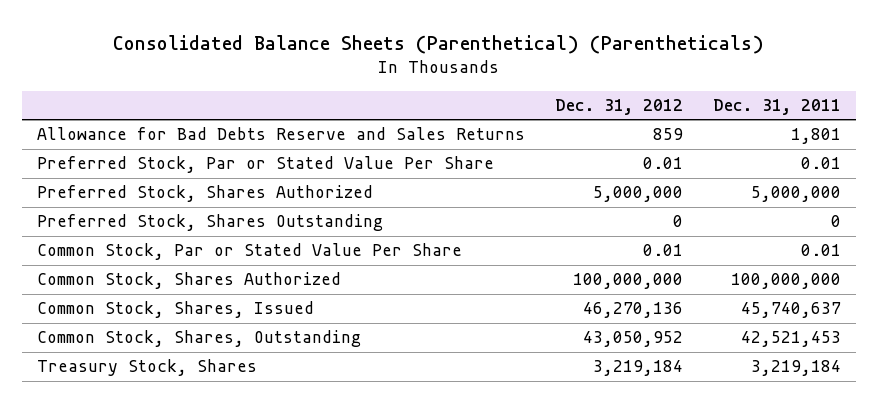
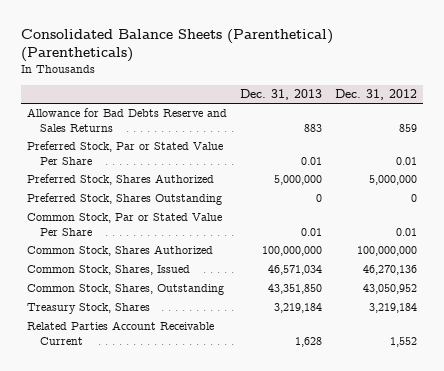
- | Dec. 31, 2012 | Dec. 31, 2011
+ | Dec. 31, 2013 | Dec. 31, 2012
+ Related Parties Account Receivable Current | 1,628 | 1,552

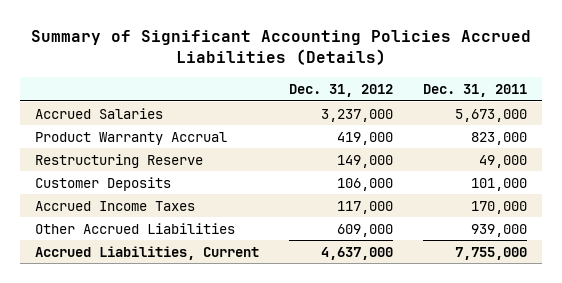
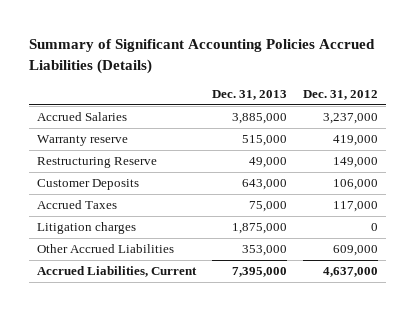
- | Dec. 31, 2012 | Dec. 31, 2011
+ | Dec. 31, 2013 | Dec. 31, 2012
- Product Warranty Accrual | 419,000 | 823,000
+ Warranty reserve | 515,000 | 419,000
- Accrued Income Taxes | 117,000 | 170,000
+ Accrued Taxes | 75,000 | 117,000
+ Litigation charges | 1,875,000 | 0

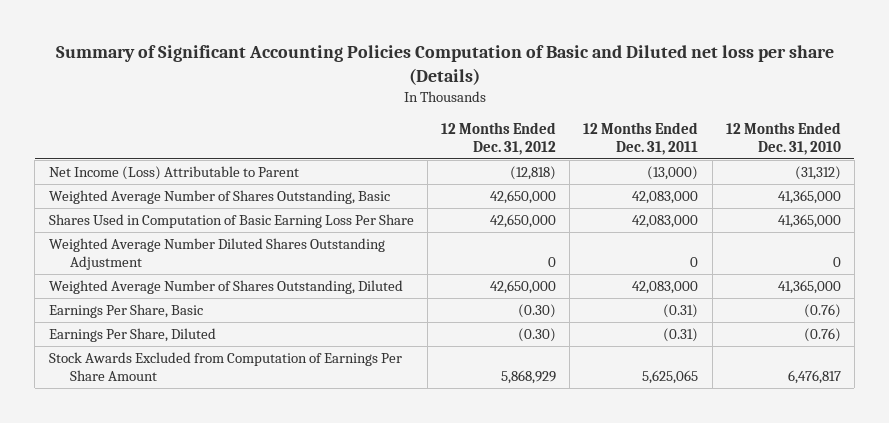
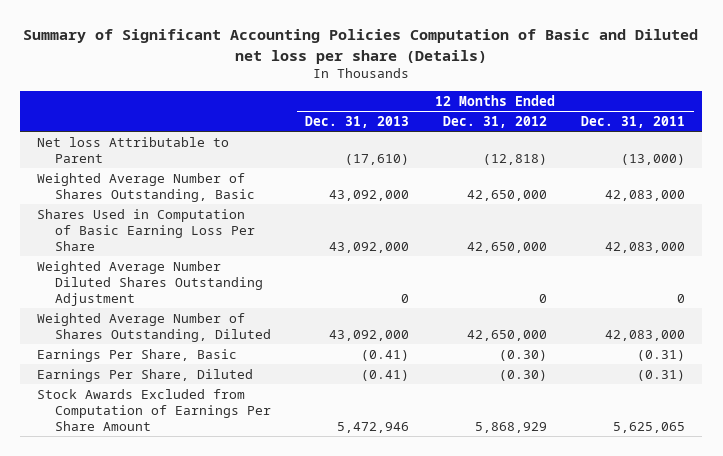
- | 12 Months Ended Dec. 31, 2012 | 12 Months Ended Dec. 31, 2011 | 12 Months Ended Dec. 31, 2010
+ | 12 Months Ended Dec. 31, 2013 | 12 Months Ended Dec. 31, 2012 | 12 Months Ended Dec. 31, 2011
- Net Income (Loss) Attributable to Parent | (12,818) | (13,000) | (31,312)
+ Net loss Attributable to Parent | (17,610) | (12,818) | (13,000)

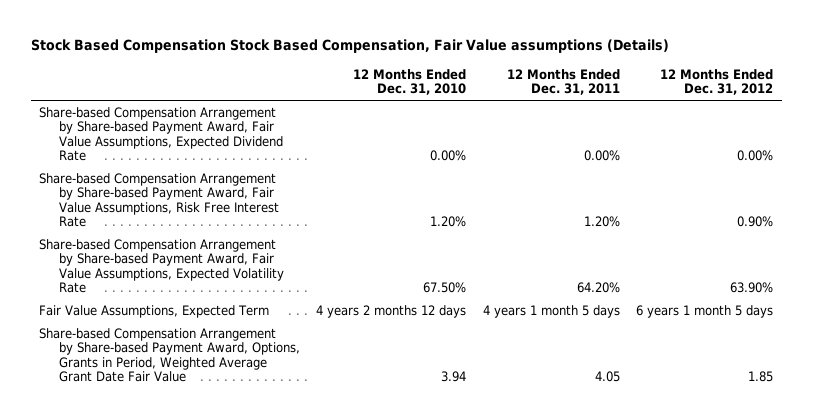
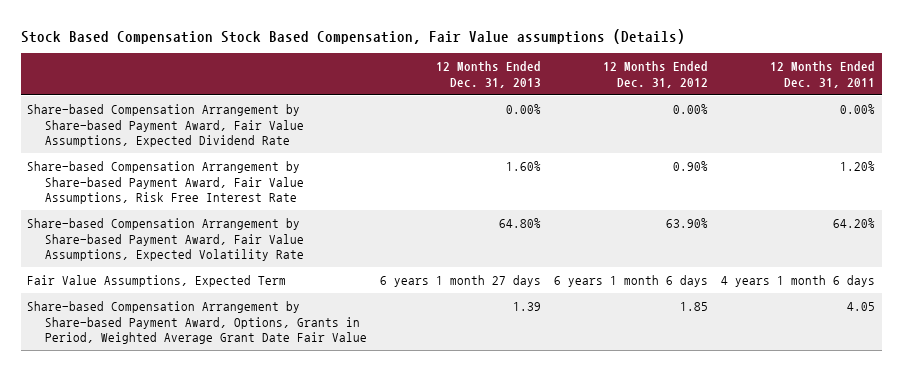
- | 12 Months Ended Dec. 31, 2010 | 12 Months Ended Dec. 31, 2011 | 12 Months Ended Dec. 31, 2012
+ | 12 Months Ended Dec. 31, 2013 | 12 Months Ended Dec. 31, 2012 | 12 Months Ended Dec. 31, 2011
- Fair Value Assumptions, Expected Term | 4 years 2 months 12 days | 4 years 1 month 5 days | 6 years 1 month 5 days
+ Fair Value Assumptions, Expected Term | 6 years 1 month 27 days | 6 years 1 month 6 days | 4 years 1 month 6 days

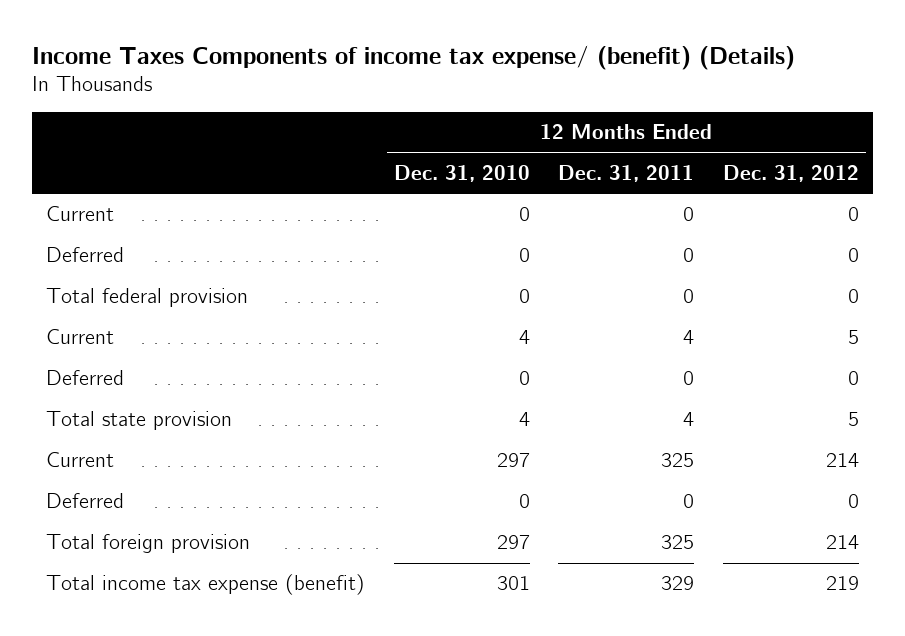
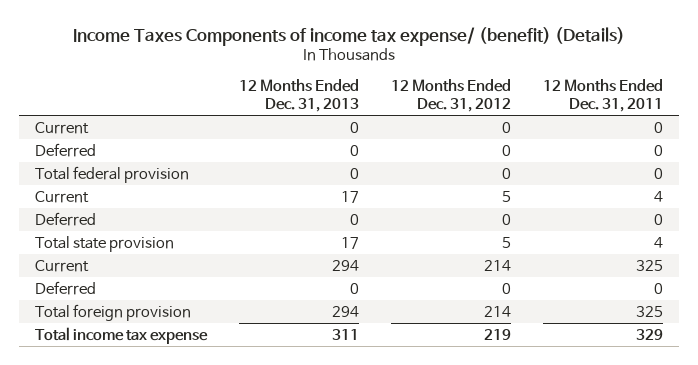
- | 12 Months Ended Dec. 31, 2010 | 12 Months Ended Dec. 31, 2011 | 12 Months Ended Dec. 31, 2012
+ | 12 Months Ended Dec. 31, 2013 | 12 Months Ended Dec. 31, 2012 | 12 Months Ended Dec. 31, 2011
- Total income tax expense (benefit) | 301 | 329 | 219
+ Total income tax expense | 311 | 219 | 329

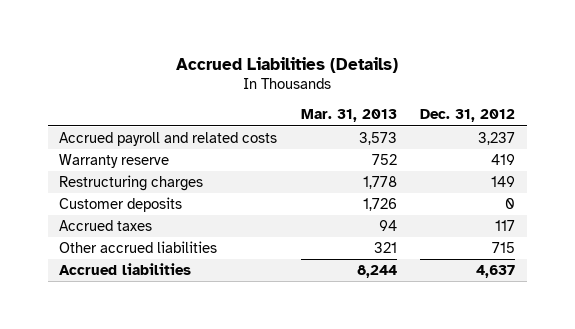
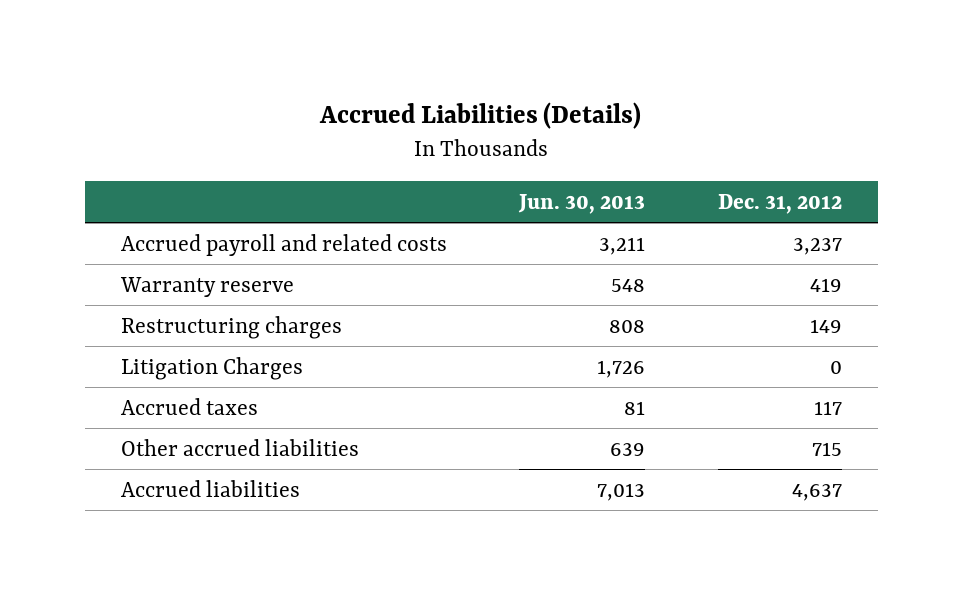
- | Mar. 31, 2013 | Dec. 31, 2012
+ | Jun. 30, 2013 | Dec. 31, 2012
- Customer deposits | 1,726 | 0
+ Litigation Charges | 1,726 | 0

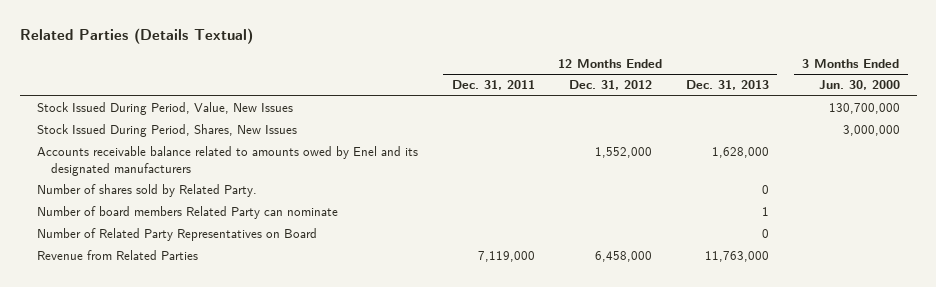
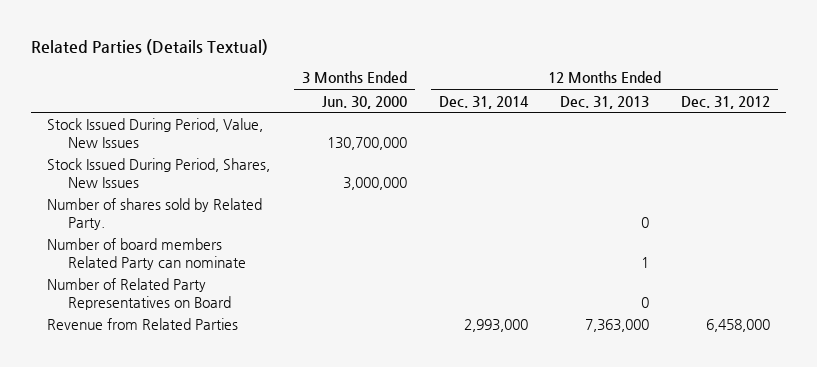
- | 12 Months Ended Dec. 31, 2011 | 12 Months Ended Dec. 31, 2012 | 12 Months Ended Dec. 31, 2013 | 3 Months Ended Jun. 30, 2000
+ | 3 Months Ended Jun. 30, 2000 | 12 Months Ended Dec. 31, 2014 | 12 Months Ended Dec. 31, 2013 | 12 Months Ended Dec. 31, 2012
- Accounts receivable balance related to amounts owed by Enel and its designated manufacturers | | 1,552,000 | 1,628,000 |
- Revenue from Related Parties | 7,119,000 | 6,458,000 | 11,763,000 |
+ Revenue from Related Parties | | 2,993,000 | 7,363,000 | 6,458,000

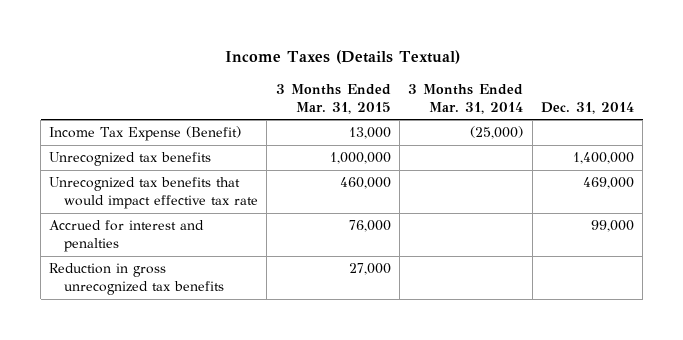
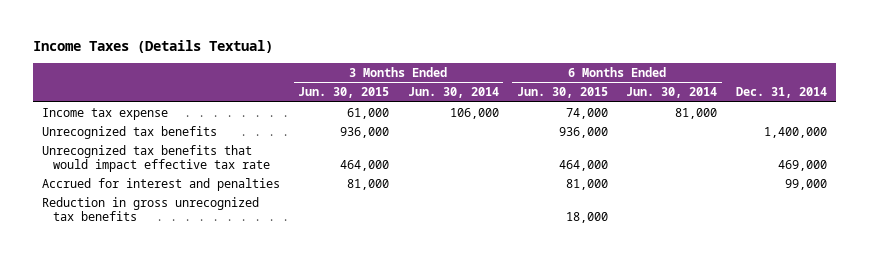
- | 3 Months Ended Mar. 31, 2015 | 3 Months Ended Mar. 31, 2014 | Dec. 31, 2014
+ | 3 Months Ended Jun. 30, 2015 | 3 Months Ended Jun. 30, 2014 | 6 Months Ended Jun. 30, 2015 | 6 Months Ended Jun. 30, 2014 | Dec. 31, 2014
- Income Tax Expense (Benefit) | 13,000 | (25,000) |
+ Income tax expense | 61,000 | 106,000 | 74,000 | 81,000 |

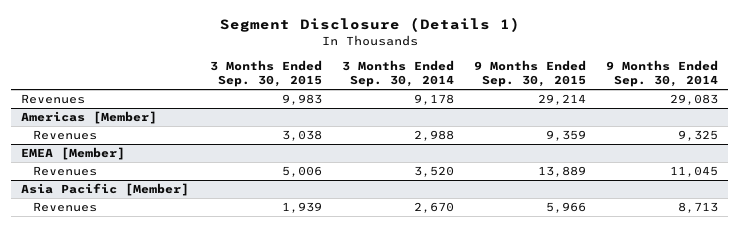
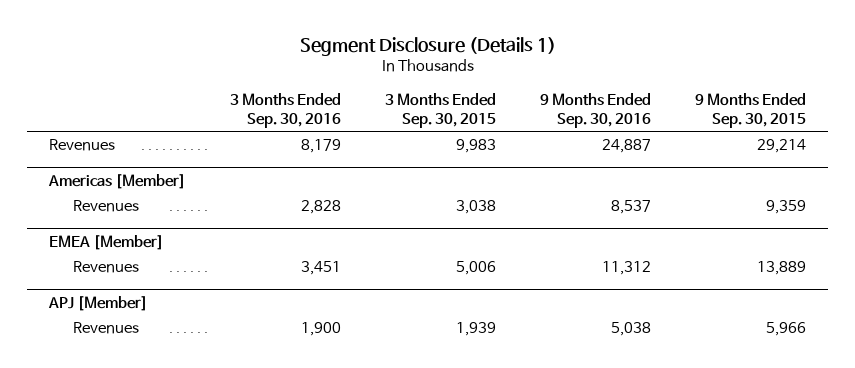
- | 3 Months Ended Sep. 30, 2015 | 3 Months Ended Sep. 30, 2014 | 9 Months Ended Sep. 30, 2015 | 9 Months Ended Sep. 30, 2014
+ | 3 Months Ended Sep. 30, 2016 | 3 Months Ended Sep. 30, 2015 | 9 Months Ended Sep. 30, 2016 | 9 Months Ended Sep. 30, 2015
- Asia Pacific [Member]
+ APJ [Member]

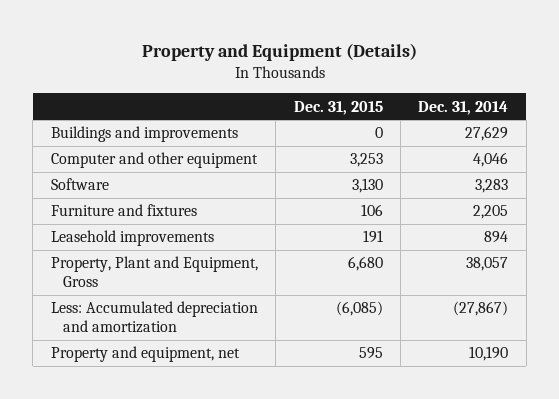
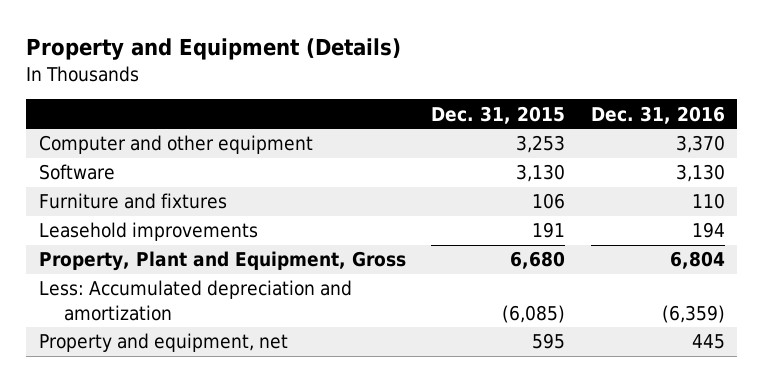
- | Dec. 31, 2015 | Dec. 31, 2014
+ | Dec. 31, 2015 | Dec. 31, 2016
- Buildings and improvements | 0 | 27,629

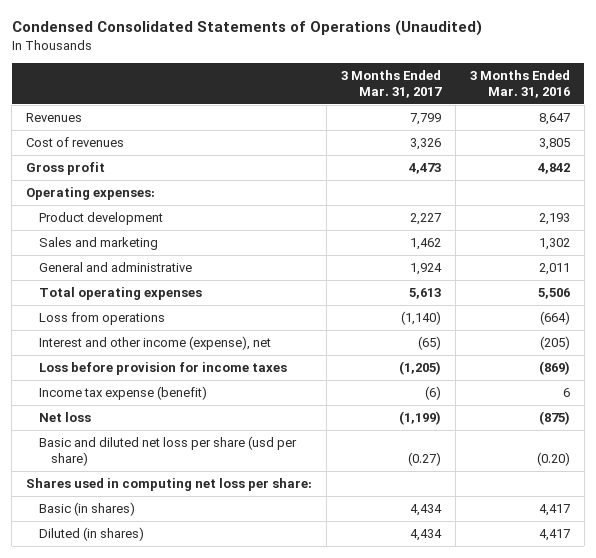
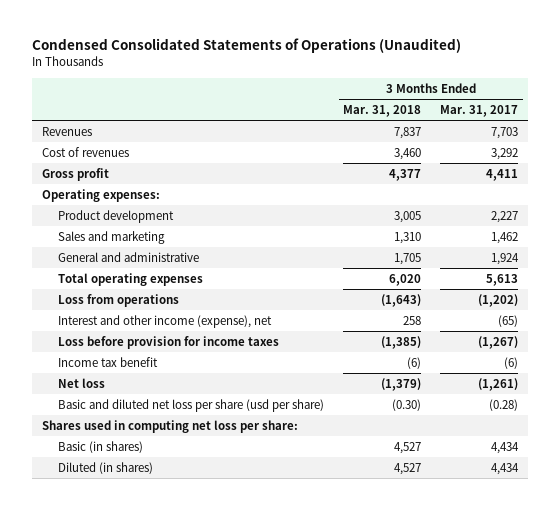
- | 3 Months Ended Mar. 31, 2017 | 3 Months Ended Mar. 31, 2016
+ | 3 Months Ended Mar. 31, 2018 | 3 Months Ended Mar. 31, 2017
- Revenues | 7,799 | 8,647
- Cost of revenues | 3,326 | 3,805
- Gross profit | 4,473 | 4,842
+ Revenues | 7,837 | 7,703
+ Cost of revenues | 3,460 | 3,292
+ Gross profit | 4,377 | 4,411
- Loss from operations | (1,140) | (664)
+ Loss from operations | (1,643) | (1,202)
- Loss before provision for income taxes | (1,205) | (869)
- Income tax expense (benefit) | (6) | 6
- Net loss | (1,199) | (875)
- Basic and diluted net loss per share (usd per share) | (0.27) | (0.20)
+ Loss before provision for income taxes | (1,385) | (1,267)
+ Income tax benefit | (6) | (6)
+ Net loss | (1,379) | (1,261)
+ Basic and diluted net loss per share (usd per share) | (0.30) | (0.28)

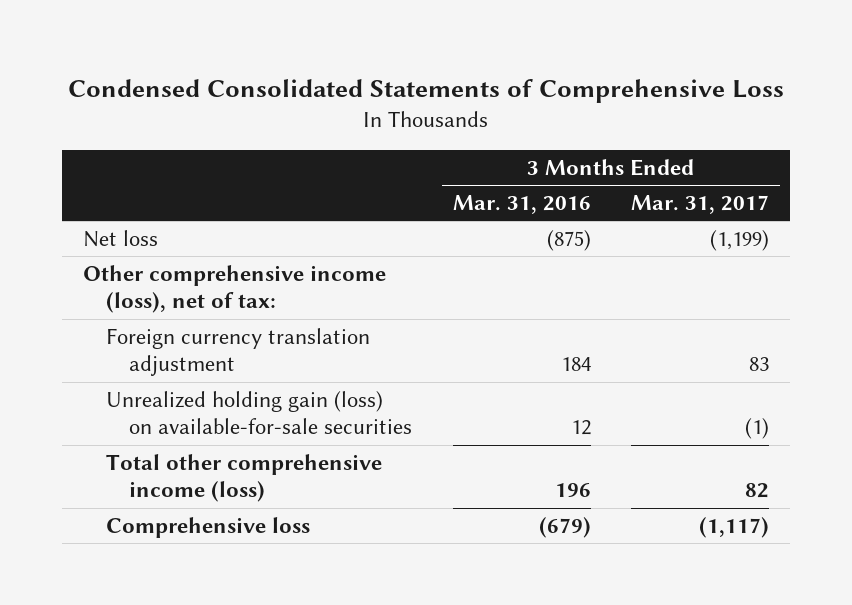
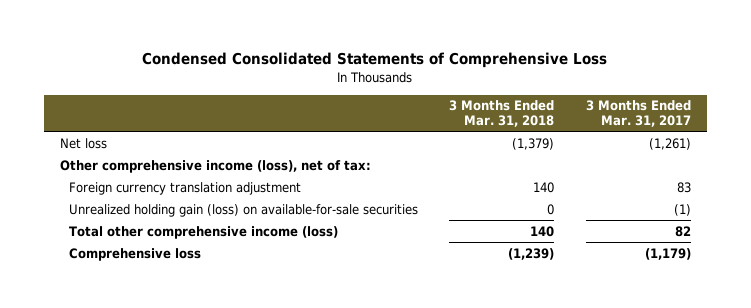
- | 3 Months Ended Mar. 31, 2016 | 3 Months Ended Mar. 31, 2017
+ | 3 Months Ended Mar. 31, 2018 | 3 Months Ended Mar. 31, 2017
- Net loss | (875) | (1,199)
+ Net loss | (1,379) | (1,261)
- Comprehensive loss | (679) | (1,117)
+ Comprehensive loss | (1,239) | (1,179)

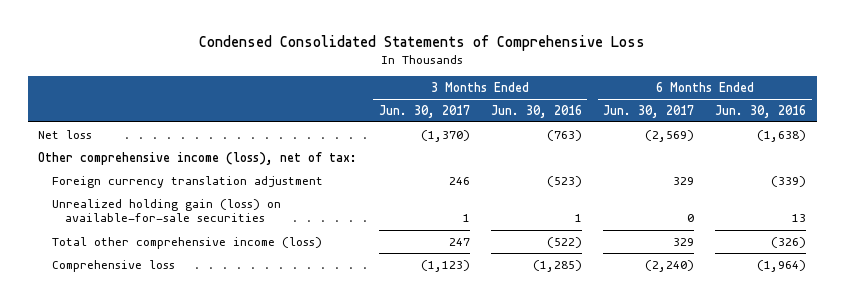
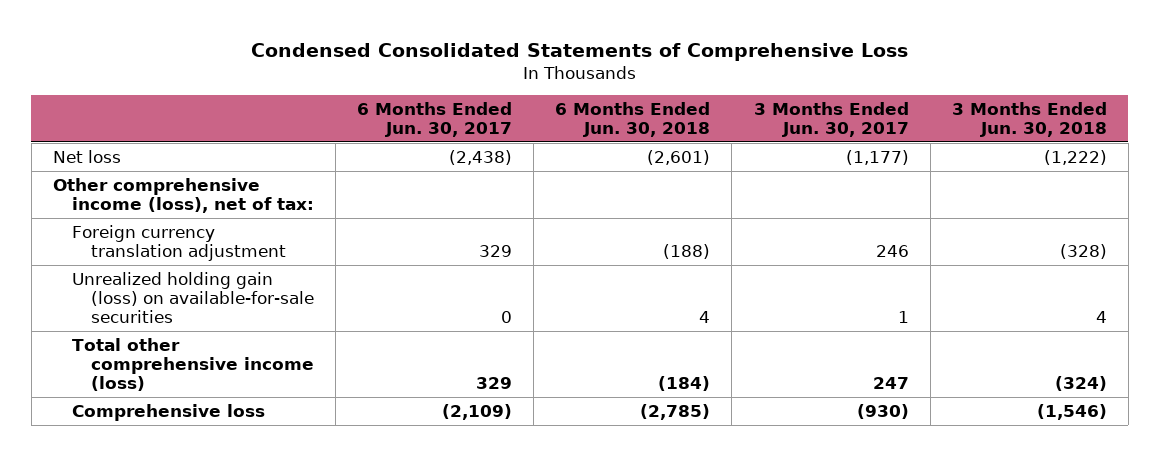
- | 3 Months Ended Jun. 30, 2017 | 3 Months Ended Jun. 30, 2016 | 6 Months Ended Jun. 30, 2017 | 6 Months Ended Jun. 30, 2016
+ | 6 Months Ended Jun. 30, 2017 | 6 Months Ended Jun. 30, 2018 | 3 Months Ended Jun. 30, 2017 | 3 Months Ended Jun. 30, 2018
- Net loss | (1,370) | (763) | (2,569) | (1,638)
+ Net loss | (2,438) | (2,601) | (1,177) | (1,222)
- Comprehensive loss | (1,123) | (1,285) | (2,240) | (1,964)
+ Comprehensive loss | (2,109) | (2,785) | (930) | (1,546)

